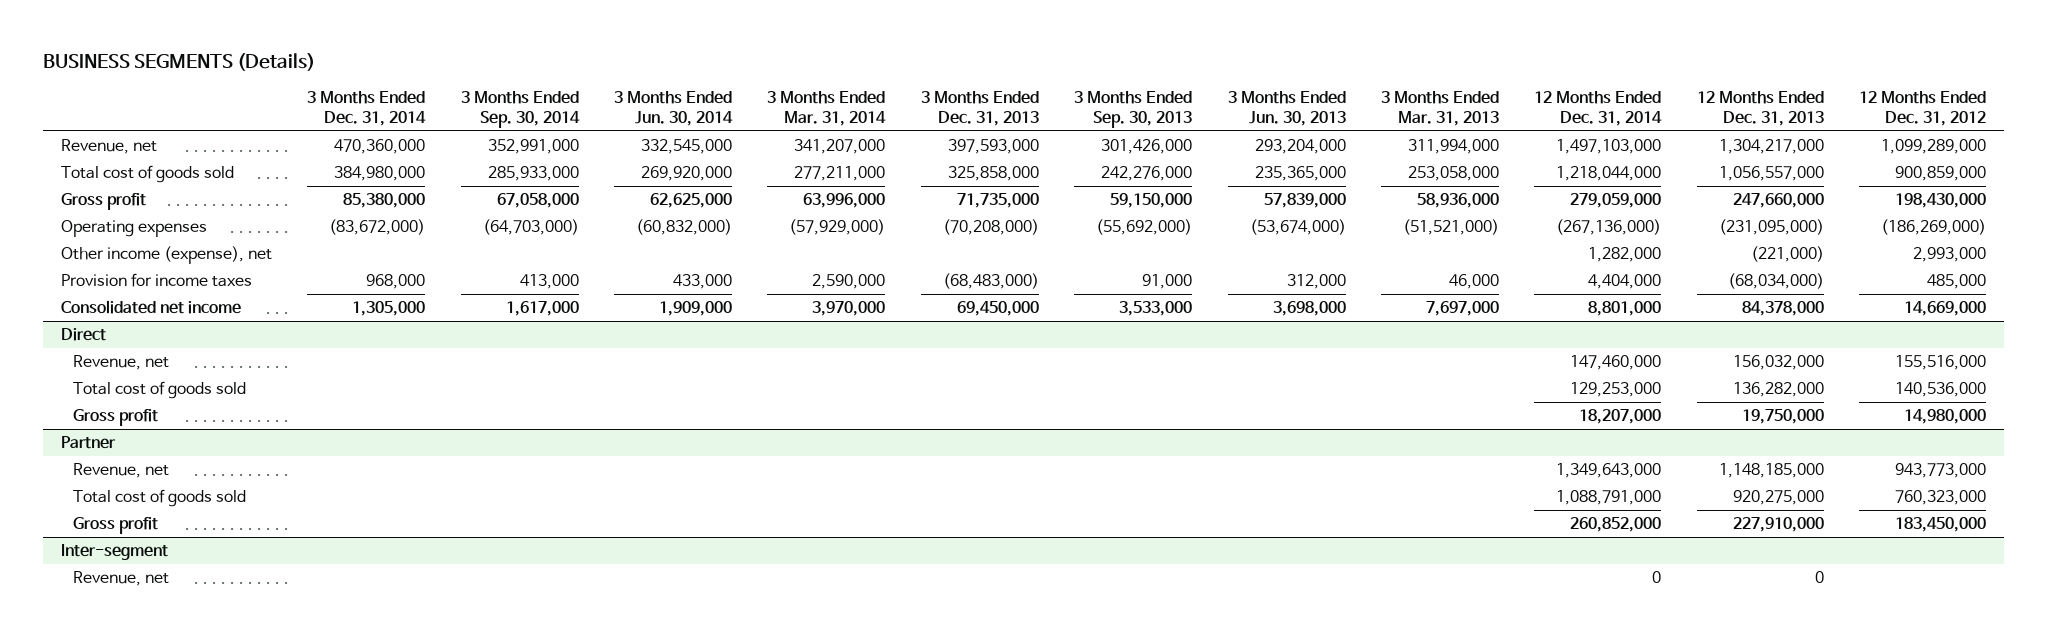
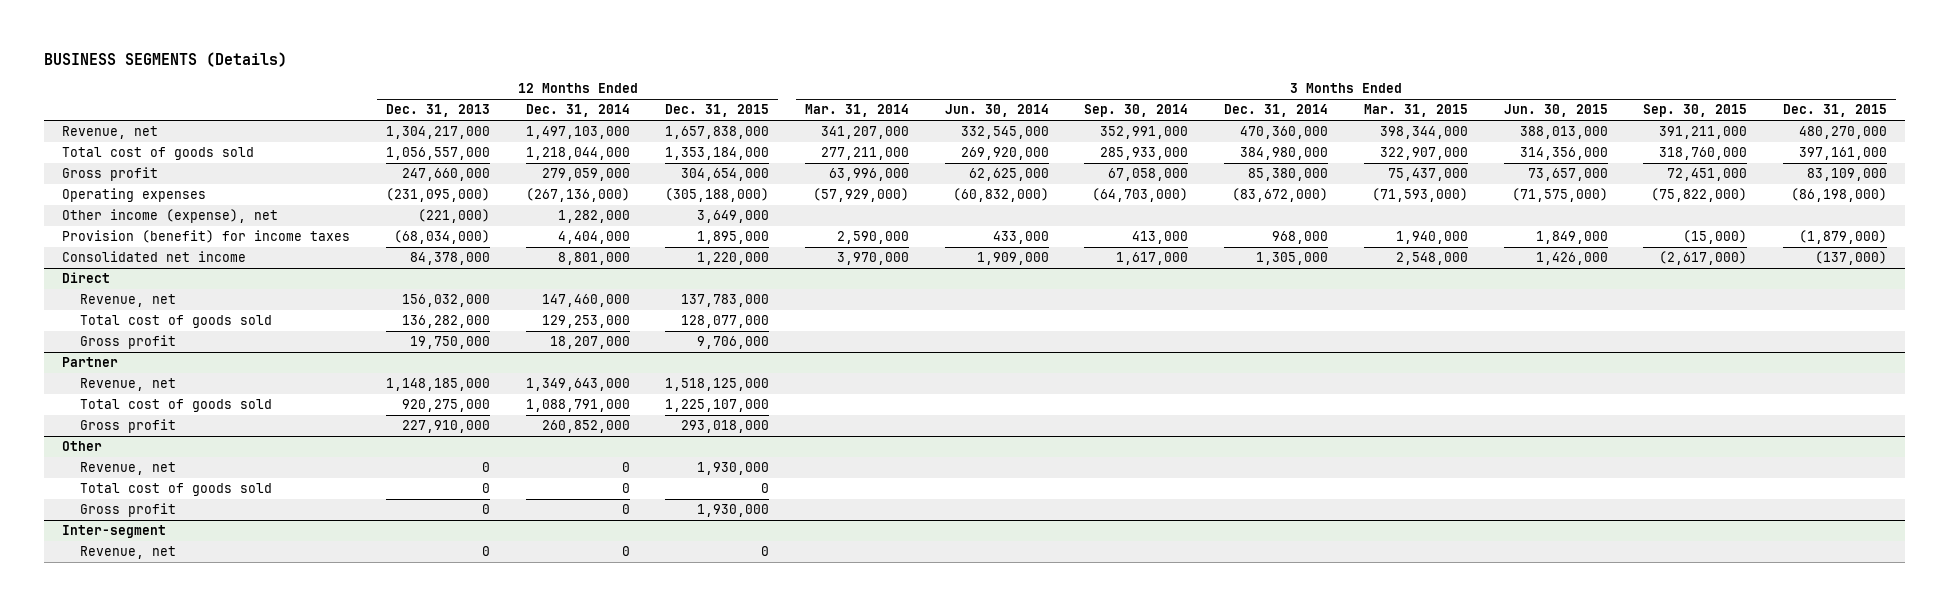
- | 3 Months Ended Dec. 31, 2014 | 3 Months Ended Sep. 30, 2014 | 3 Months Ended Jun. 30, 2014 | 3 Months Ended Mar. 31, 2014 | 3 Months Ended Dec. 31, 2013 | 3 Months Ended Sep. 30, 2013 | 3 Months Ended Jun. 30, 2013 | 3 Months Ended Mar. 31, 2013 | 12 Months Ended Dec. 31, 2014 | 12 Months Ended Dec. 31, 2013 | 12 Months Ended Dec. 31, 2012
+ | 12 Months Ended Dec. 31, 2013 | 12 Months Ended Dec. 31, 2014 | 12 Months Ended Dec. 31, 2015 | 3 Months Ended Mar. 31, 2014 | 3 Months Ended Jun. 30, 2014 | 3 Months Ended Sep. 30, 2014 | 3 Months Ended Dec. 31, 2014 | 3 Months Ended Mar. 31, 2015 | 3 Months Ended Jun. 30, 2015 | 3 Months Ended Sep. 30, 2015 | 3 Months Ended Dec. 31, 2015
- Provision for income taxes | 968,000 | 413,000 | 433,000 | 2,590,000 | (68,483,000) | 91,000 | 312,000 | 46,000 | 4,404,000 | (68,034,000) | 485,000
+ Provision (benefit) for income taxes | (68,034,000) | 4,404,000 | 1,895,000 | 2,590,000 | 433,000 | 413,000 | 968,000 | 1,940,000 | 1,849,000 | (15,000) | (1,879,000)
+ Other
+ Revenue, net | 0 | 0 | 1,930,000 | | | | | | | |
+ Total cost of goods sold | 0 | 0 | 0 | | | | | | | |
+ Gross profit | 0 | 0 | 1,930,000 | | | | | | | |

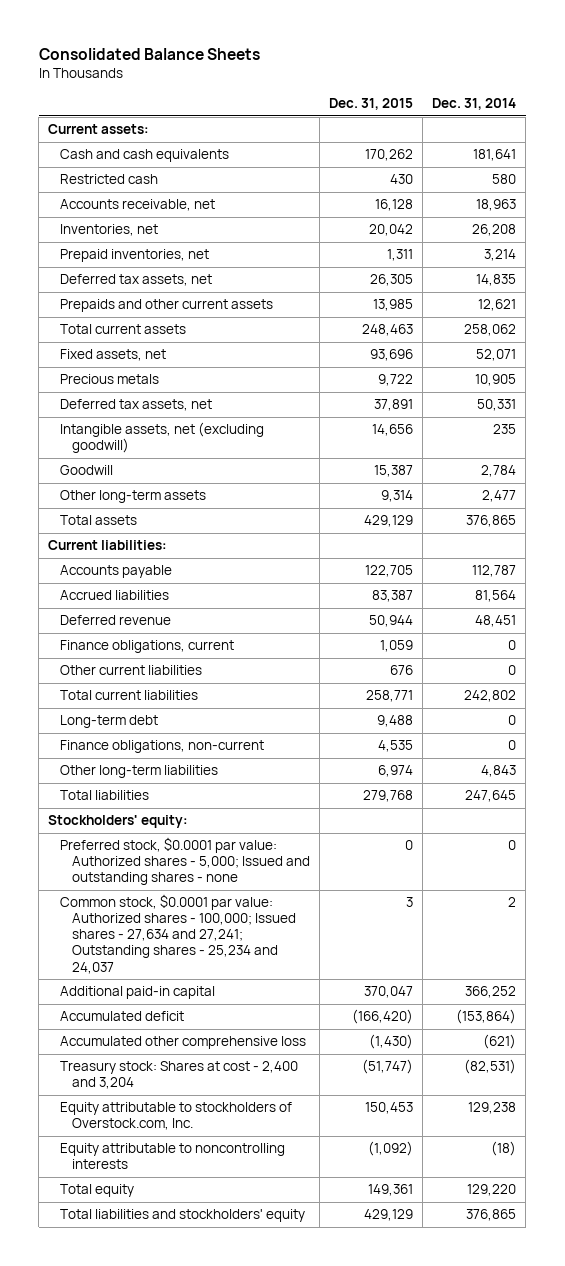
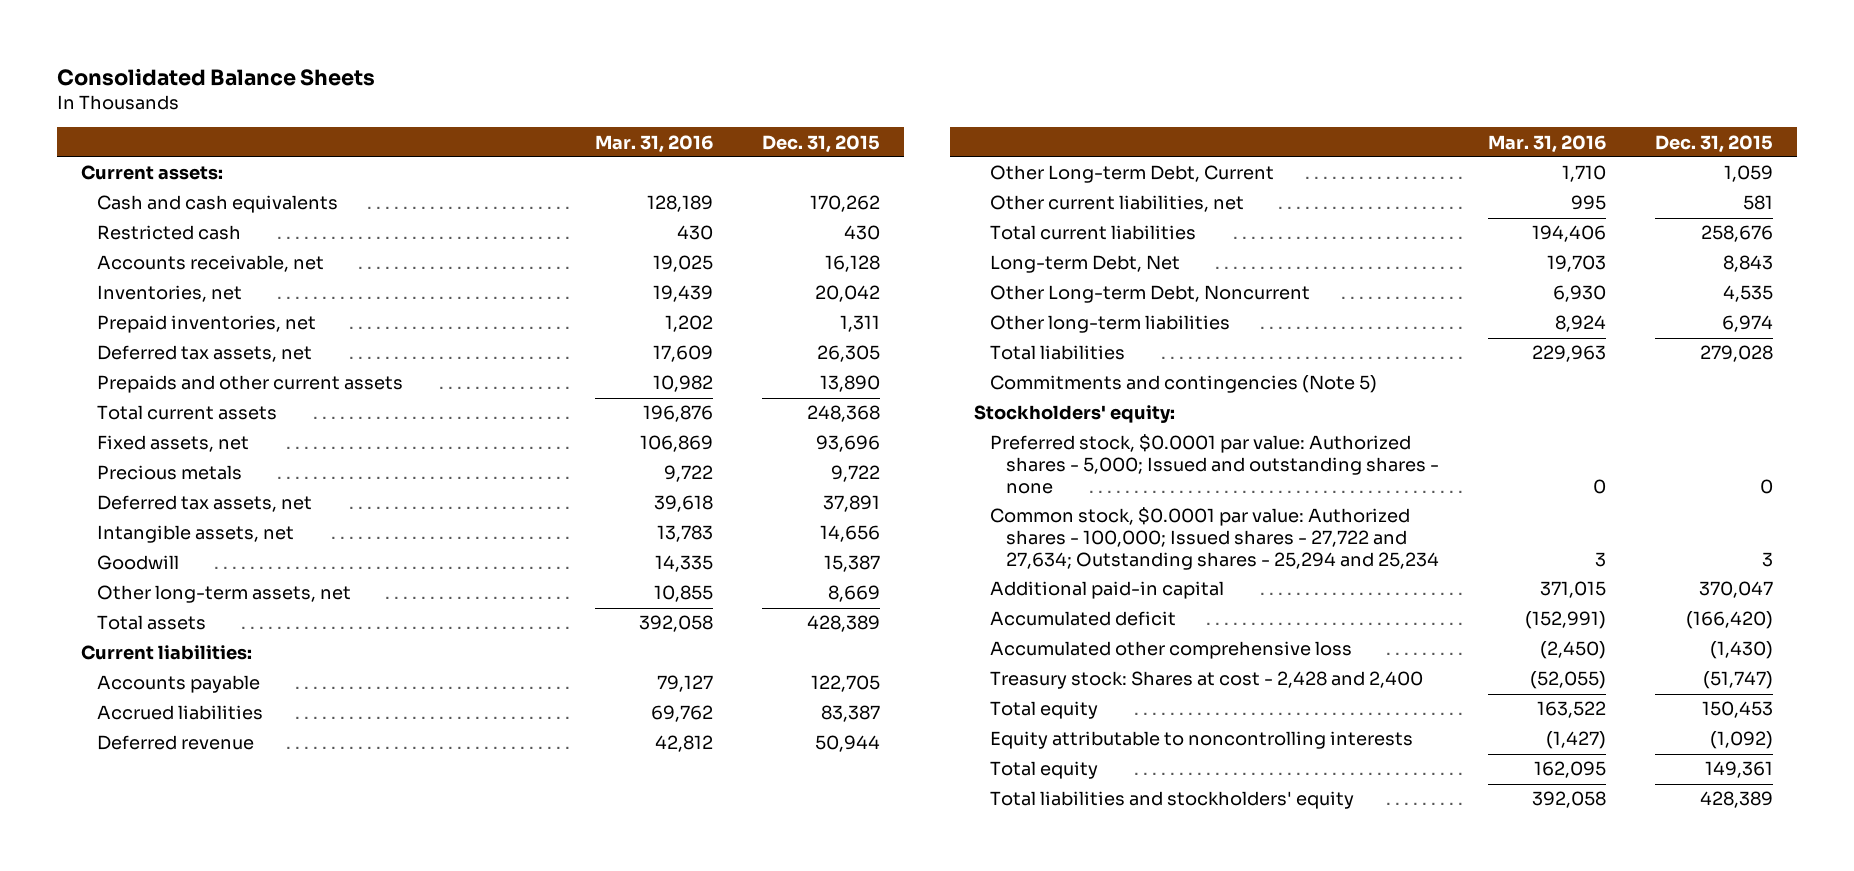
- | Dec. 31, 2015 | Dec. 31, 2014
+ | Mar. 31, 2016 | Dec. 31, 2015
- Prepaids and other current assets | 13,985 | 12,621
- Total current assets | 248,463 | 258,062
+ Prepaids and other current assets | 10,982 | 13,890
+ Total current assets | 196,876 | 248,368
- Intangible assets, net (excluding goodwill) | 14,656 | 235
+ Intangible assets, net | 13,783 | 14,656
- Other long-term assets | 9,314 | 2,477
- Total assets | 429,129 | 376,865
+ Other long-term assets, net | 10,855 | 8,669
+ Total assets | 392,058 | 428,389
- Finance obligations, current | 1,059 | 0
- Other current liabilities | 676 | 0
- Total current liabilities | 258,771 | 242,802
- Long-term debt | 9,488 | 0
- Finance obligations, non-current | 4,535 | 0
+ Other Long-term Debt, Current | 1,710 | 1,059
+ Other current liabilities, net | 995 | 581
+ Total current liabilities | 194,406 | 258,676
+ Long-term Debt, Net | 19,703 | 8,843
+ Other Long-term Debt, Noncurrent | 6,930 | 4,535
- Total liabilities | 279,768 | 247,645
+ Total liabilities | 229,963 | 279,028
+ Commitments and contingencies (Note 5)
- Common stock, $0.0001 par value: Authorized shares - 100,000; Issued shares - 27,634 and 27,241; Outstanding shares - 25,234 and 24,037 | 3 | 2
+ Common stock, $0.0001 par value: Authorized shares - 100,000; Issued shares - 27,722 and 27,634; Outstanding shares - 25,294 and 25,234 | 3 | 3
- Treasury stock: Shares at cost - 2,400 and 3,204 | (51,747) | (82,531)
- Equity attributable to stockholders of Overstock.com, Inc. | 150,453 | 129,238
+ Treasury stock: Shares at cost - 2,428 and 2,400 | (52,055) | (51,747)
+ Total equity | 163,522 | 150,453
- Total liabilities and stockholders' equity | 429,129 | 376,865
+ Total liabilities and stockholders' equity | 392,058 | 428,389

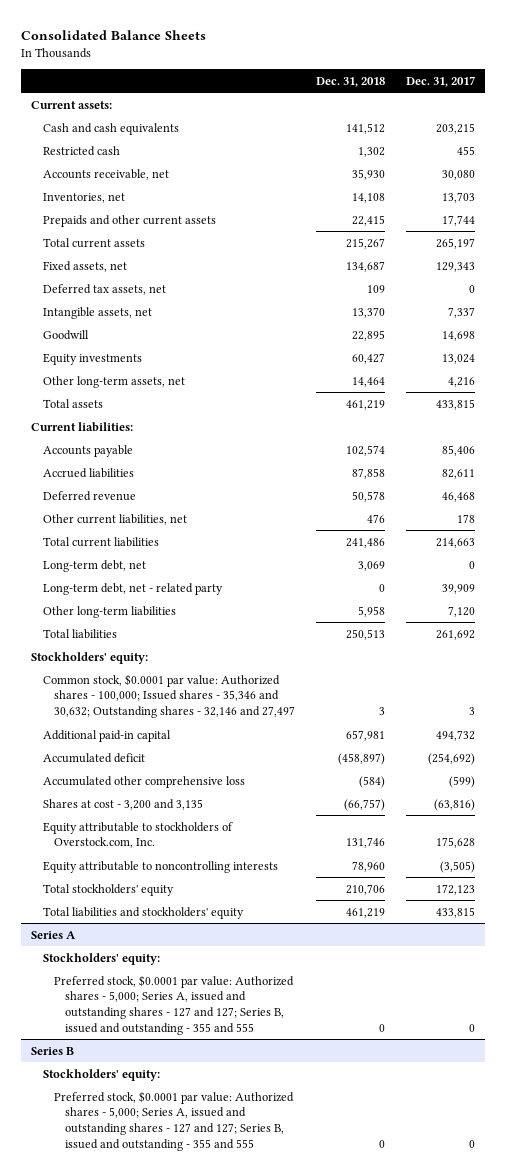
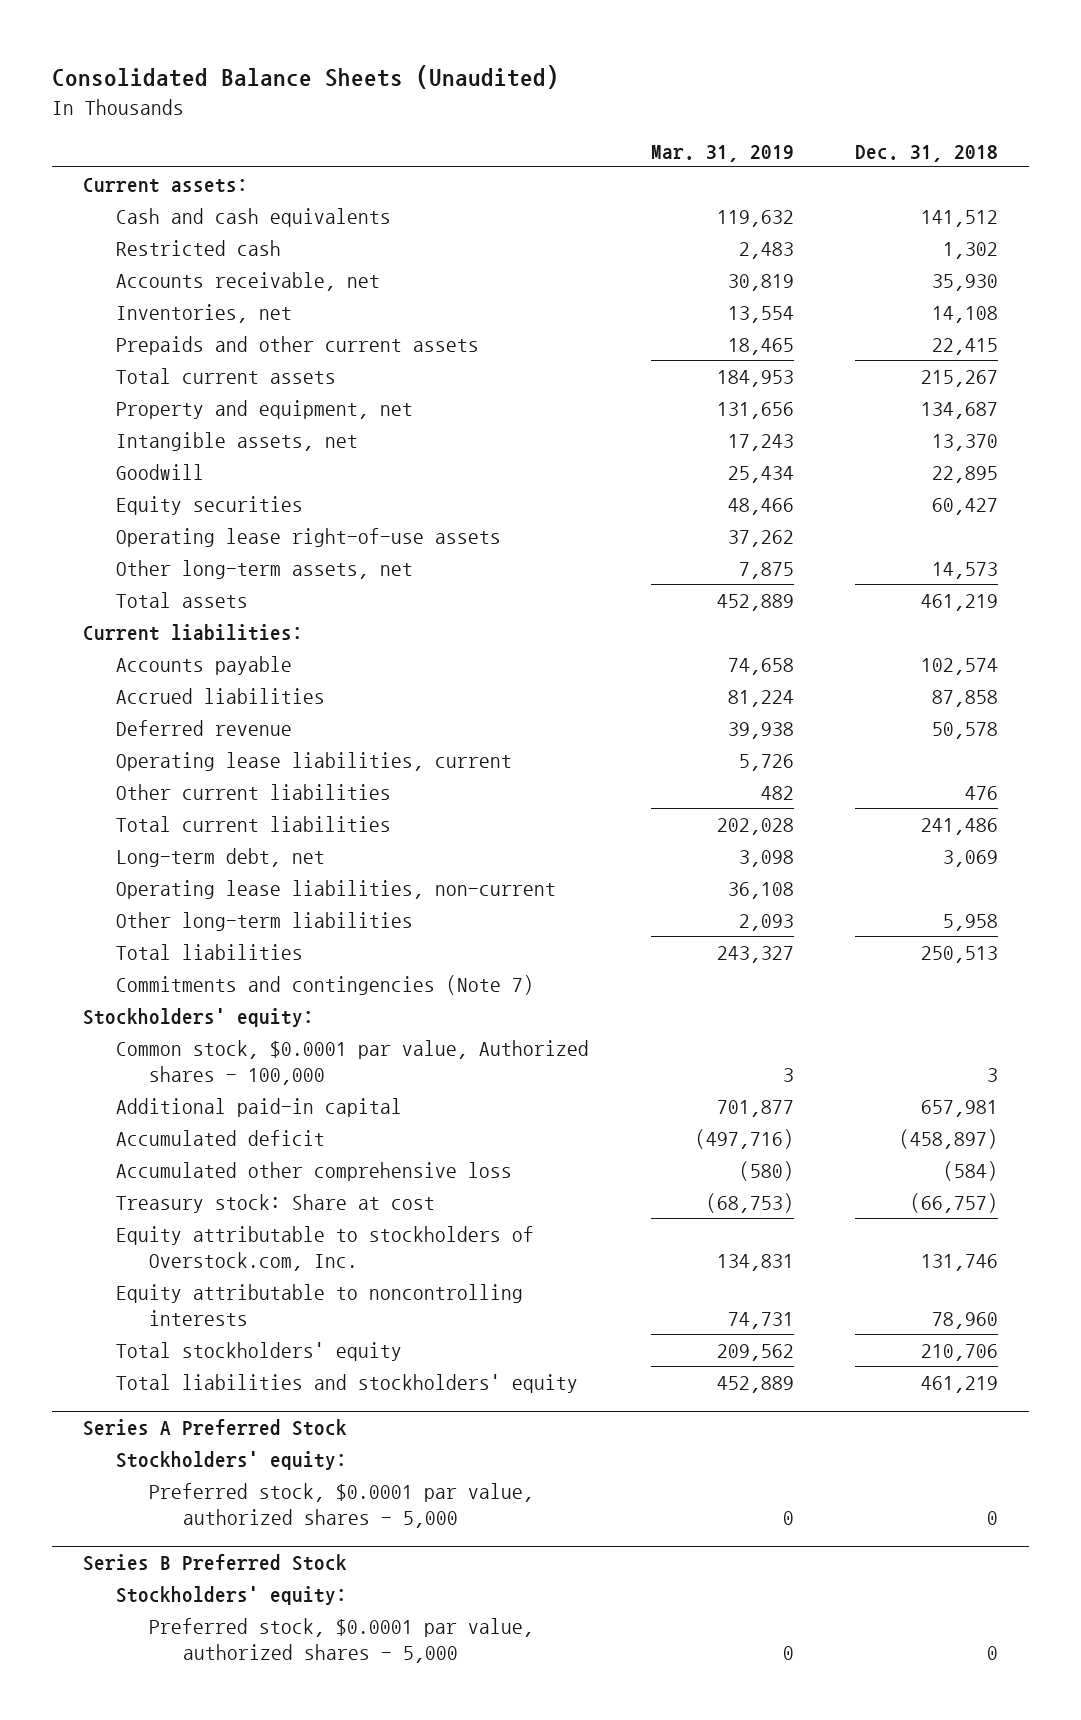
- Consolidated Balance Sheets
+ Consolidated Balance Sheets (Unaudited)
- | Dec. 31, 2018 | Dec. 31, 2017
+ | Mar. 31, 2019 | Dec. 31, 2018
- Fixed assets, net | 134,687 | 129,343
- Deferred tax assets, net | 109 | 0
+ Property and equipment, net | 131,656 | 134,687
- Equity investments | 60,427 | 13,024
- Other long-term assets, net | 14,464 | 4,216
+ Equity securities | 48,466 | 60,427
+ Operating lease right-of-use assets | 37,262 |
+ Other long-term assets, net | 7,875 | 14,573
- Other current liabilities, net | 476 | 178
+ Operating lease liabilities, current | 5,726 |
+ Other current liabilities | 482 | 476
- Long-term debt, net - related party | 0 | 39,909
+ Operating lease liabilities, non-current | 36,108 |
+ Commitments and contingencies (Note 7)
- Common stock, $0.0001 par value: Authorized shares - 100,000; Issued shares - 35,346 and 30,632; Outstanding shares - 32,146 and 27,497 | 3 | 3
+ Common stock, $0.0001 par value, Authorized shares - 100,000 | 3 | 3
- Shares at cost - 3,200 and 3,135 | (66,757) | (63,816)
+ Treasury stock: Share at cost | (68,753) | (66,757)
- Series A
+ Series A Preferred Stock
- Preferred stock, $0.0001 par value: Authorized shares - 5,000; Series A, issued and outstanding shares - 127 and 127; Series B, issued and outstanding - 355 and 555 | 0 | 0
- Series B
+ Preferred stock, $0.0001 par value, authorized shares - 5,000 | 0 | 0
+ Series B Preferred Stock
- Preferred stock, $0.0001 par value: Authorized shares - 5,000; Series A, issued and outstanding shares - 127 and 127; Series B, issued and outstanding - 355 and 555 | 0 | 0
+ Preferred stock, $0.0001 par value, authorized shares - 5,000 | 0 | 0

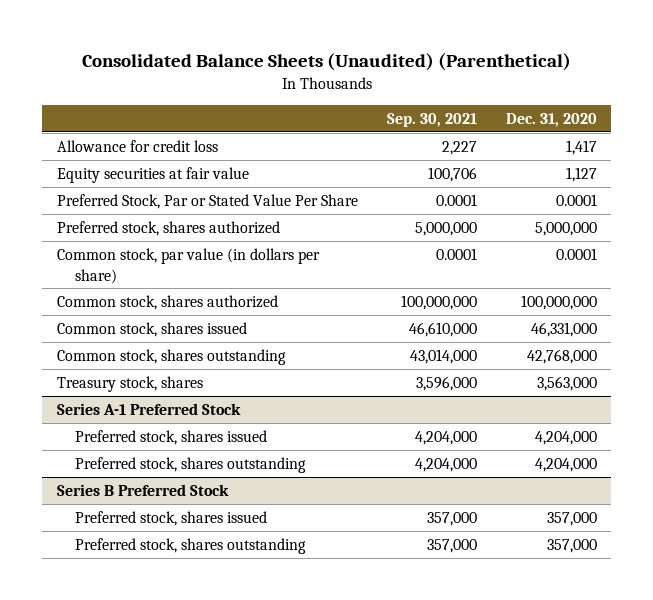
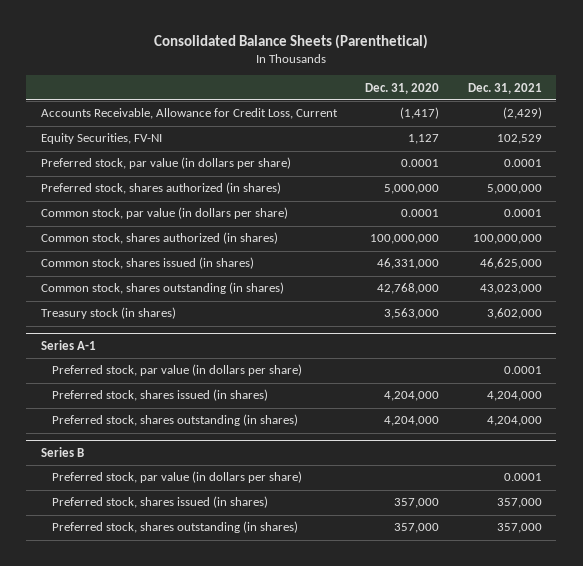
- Consolidated Balance Sheets (Unaudited) (Parenthetical)
+ Consolidated Balance Sheets (Parenthetical)
- | Sep. 30, 2021 | Dec. 31, 2020
+ | Dec. 31, 2020 | Dec. 31, 2021
- Allowance for credit loss | 2,227 | 1,417
- Equity securities at fair value | 100,706 | 1,127
- Preferred Stock, Par or Stated Value Per Share | 0.0001 | 0.0001
- Preferred stock, shares authorized | 5,000,000 | 5,000,000
+ Accounts Receivable, Allowance for Credit Loss, Current | (1,417) | (2,429)
+ Equity Securities, FV-NI | 1,127 | 102,529
+ Preferred stock, par value (in dollars per share) | 0.0001 | 0.0001
+ Preferred stock, shares authorized (in shares) | 5,000,000 | 5,000,000
- Common stock, shares authorized | 100,000,000 | 100,000,000
- Common stock, shares issued | 46,610,000 | 46,331,000
- Common stock, shares outstanding | 43,014,000 | 42,768,000
- Treasury stock, shares | 3,596,000 | 3,563,000
- Series A-1 Preferred Stock
- Preferred stock, shares issued | 4,204,000 | 4,204,000
- Preferred stock, shares outstanding | 4,204,000 | 4,204,000
- Series B Preferred Stock
- Preferred stock, shares issued | 357,000 | 357,000
- Preferred stock, shares outstanding | 357,000 | 357,000
+ Common stock, shares authorized (in shares) | 100,000,000 | 100,000,000
+ Common stock, shares issued (in shares) | 46,331,000 | 46,625,000
+ Common stock, shares outstanding (in shares) | 42,768,000 | 43,023,000
+ Treasury stock (in shares) | 3,563,000 | 3,602,000
+ Series A-1
+ Preferred stock, par value (in dollars per share) | | 0.0001
+ Preferred stock, shares issued (in shares) | 4,204,000 | 4,204,000
+ Preferred stock, shares outstanding (in shares) | 4,204,000 | 4,204,000
+ Series B
+ Preferred stock, par value (in dollars per share) | | 0.0001
+ Preferred stock, shares issued (in shares) | 357,000 | 357,000
+ Preferred stock, shares outstanding (in shares) | 357,000 | 357,000

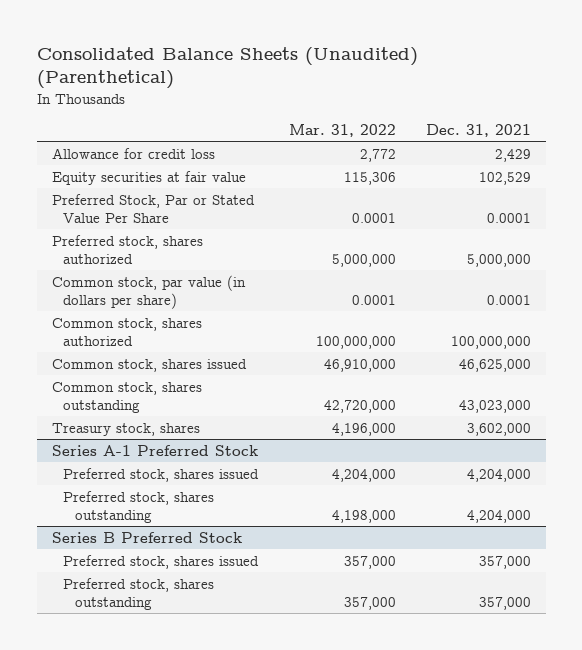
- Consolidated Balance Sheets (Parenthetical)
+ Consolidated Balance Sheets (Unaudited) (Parenthetical)
- | Dec. 31, 2020 | Dec. 31, 2021
+ | Mar. 31, 2022 | Dec. 31, 2021
- Accounts Receivable, Allowance for Credit Loss, Current | (1,417) | (2,429)
- Equity Securities, FV-NI | 1,127 | 102,529
- Preferred stock, par value (in dollars per share) | 0.0001 | 0.0001
- Preferred stock, shares authorized (in shares) | 5,000,000 | 5,000,000
+ Allowance for credit loss | 2,772 | 2,429
+ Equity securities at fair value | 115,306 | 102,529
+ Preferred Stock, Par or Stated Value Per Share | 0.0001 | 0.0001
+ Preferred stock, shares authorized | 5,000,000 | 5,000,000
- Common stock, shares authorized (in shares) | 100,000,000 | 100,000,000
- Common stock, shares issued (in shares) | 46,331,000 | 46,625,000
- Common stock, shares outstanding (in shares) | 42,768,000 | 43,023,000
- Treasury stock (in shares) | 3,563,000 | 3,602,000
- Series A-1
- Preferred stock, par value (in dollars per share) | | 0.0001
- Preferred stock, shares issued (in shares) | 4,204,000 | 4,204,000
- Preferred stock, shares outstanding (in shares) | 4,204,000 | 4,204,000
- Series B
- Preferred stock, par value (in dollars per share) | | 0.0001
- Preferred stock, shares issued (in shares) | 357,000 | 357,000
- Preferred stock, shares outstanding (in shares) | 357,000 | 357,000
+ Common stock, shares authorized | 100,000,000 | 100,000,000
+ Common stock, shares issued | 46,910,000 | 46,625,000
+ Common stock, shares outstanding | 42,720,000 | 43,023,000
+ Treasury stock, shares | 4,196,000 | 3,602,000
+ Series A-1 Preferred Stock
+ Preferred stock, shares issued | 4,204,000 | 4,204,000
+ Preferred stock, shares outstanding | 4,198,000 | 4,204,000
+ Series B Preferred Stock
+ Preferred stock, shares issued | 357,000 | 357,000
+ Preferred stock, shares outstanding | 357,000 | 357,000

